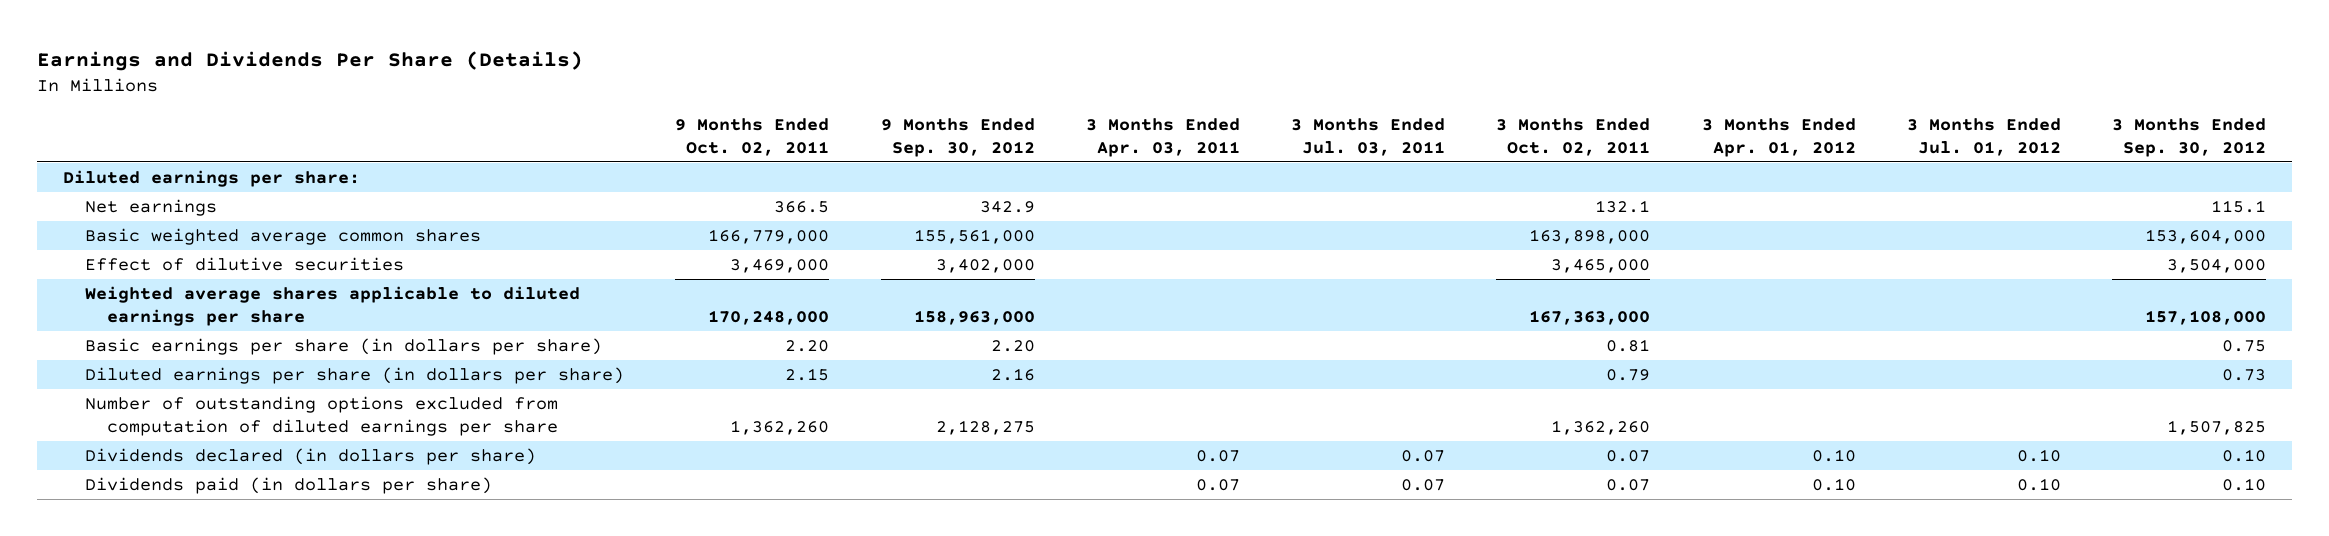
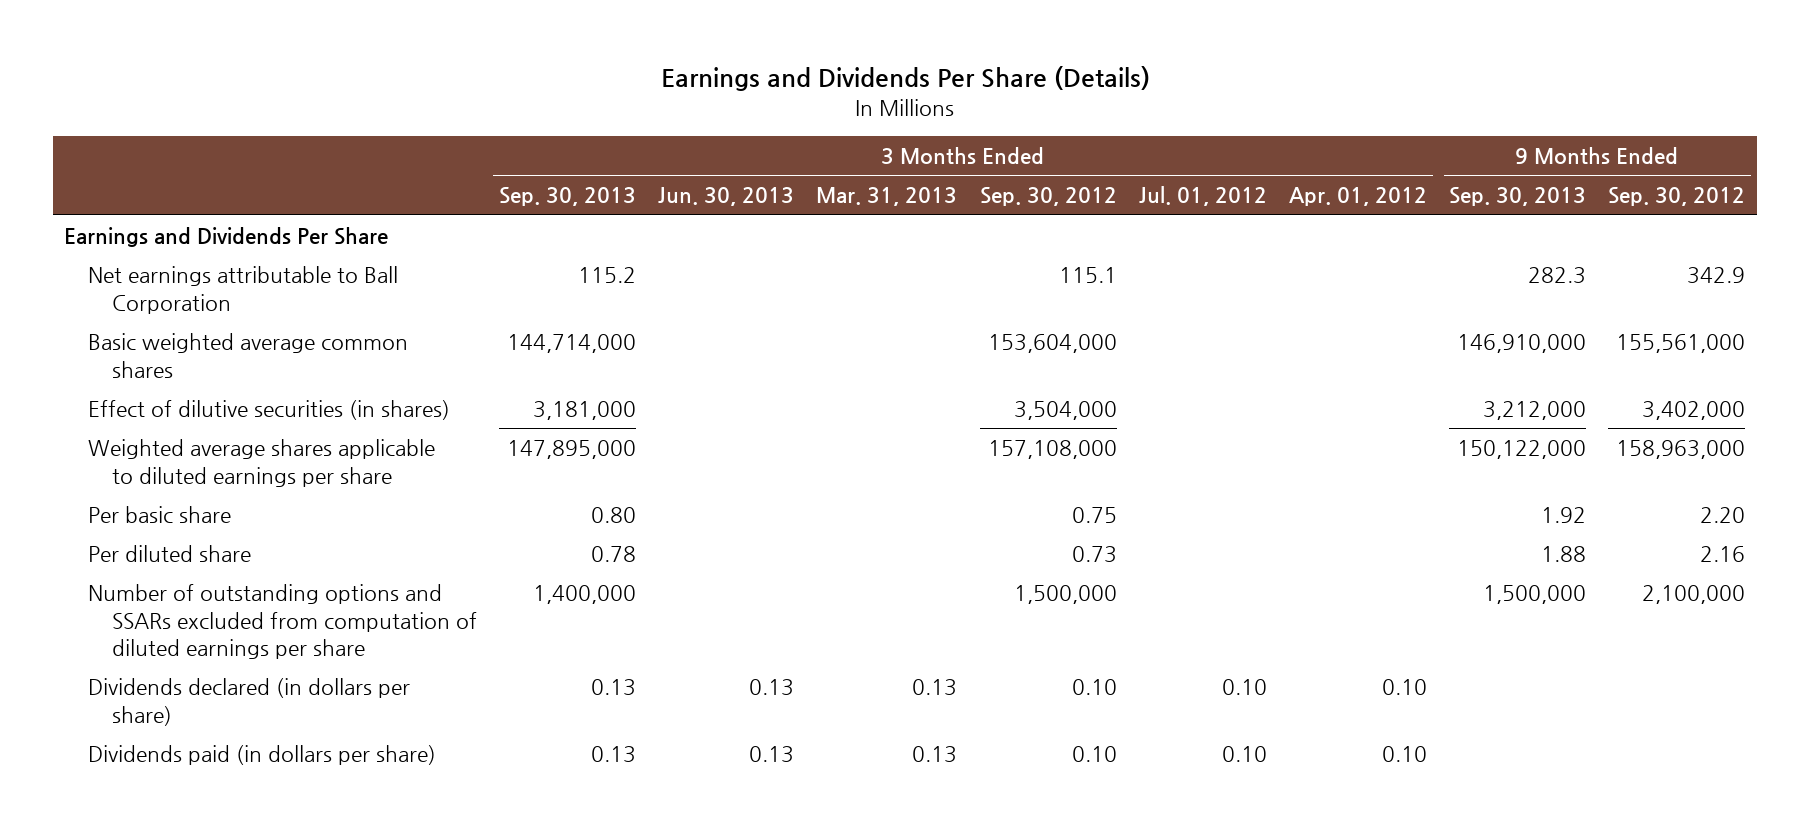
- | 9 Months Ended Oct. 02, 2011 | 9 Months Ended Sep. 30, 2012 | 3 Months Ended Apr. 03, 2011 | 3 Months Ended Jul. 03, 2011 | 3 Months Ended Oct. 02, 2011 | 3 Months Ended Apr. 01, 2012 | 3 Months Ended Jul. 01, 2012 | 3 Months Ended Sep. 30, 2012
+ | 3 Months Ended Sep. 30, 2013 | 3 Months Ended Jun. 30, 2013 | 3 Months Ended Mar. 31, 2013 | 3 Months Ended Sep. 30, 2012 | 3 Months Ended Jul. 01, 2012 | 3 Months Ended Apr. 01, 2012 | 9 Months Ended Sep. 30, 2013 | 9 Months Ended Sep. 30, 2012
- Diluted earnings per share:
- Net earnings | 366.5 | 342.9 | | | 132.1 | | | 115.1
+ Earnings and Dividends Per Share
+ Net earnings attributable to Ball Corporation | 115.2 | | | 115.1 | | | 282.3 | 342.9
- Effect of dilutive securities | 3,469,000 | 3,402,000 | | | 3,465,000 | | | 3,504,000
+ Effect of dilutive securities (in shares) | 3,181,000 | | | 3,504,000 | | | 3,212,000 | 3,402,000
- Basic earnings per share (in dollars per share) | 2.20 | 2.20 | | | 0.81 | | | 0.75
- Diluted earnings per share (in dollars per share) | 2.15 | 2.16 | | | 0.79 | | | 0.73
- Number of outstanding options excluded from computation of diluted earnings per share | 1,362,260 | 2,128,275 | | | 1,362,260 | | | 1,507,825
+ Per basic share | 0.80 | | | 0.75 | | | 1.92 | 2.20
+ Per diluted share | 0.78 | | | 0.73 | | | 1.88 | 2.16
+ Number of outstanding options and SSARs excluded from computation of diluted earnings per share | 1,400,000 | | | 1,500,000 | | | 1,500,000 | 2,100,000

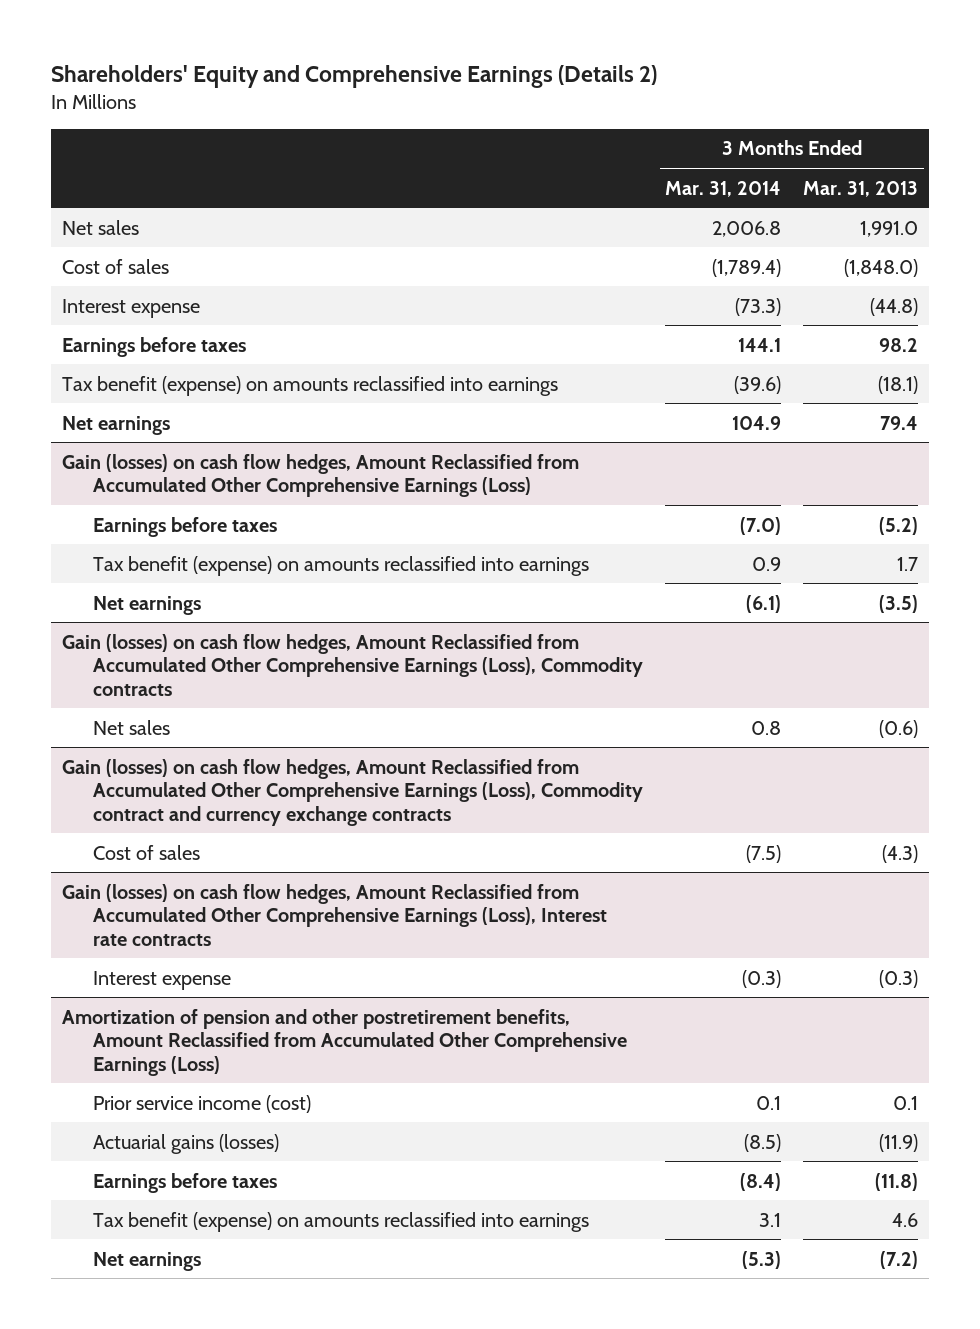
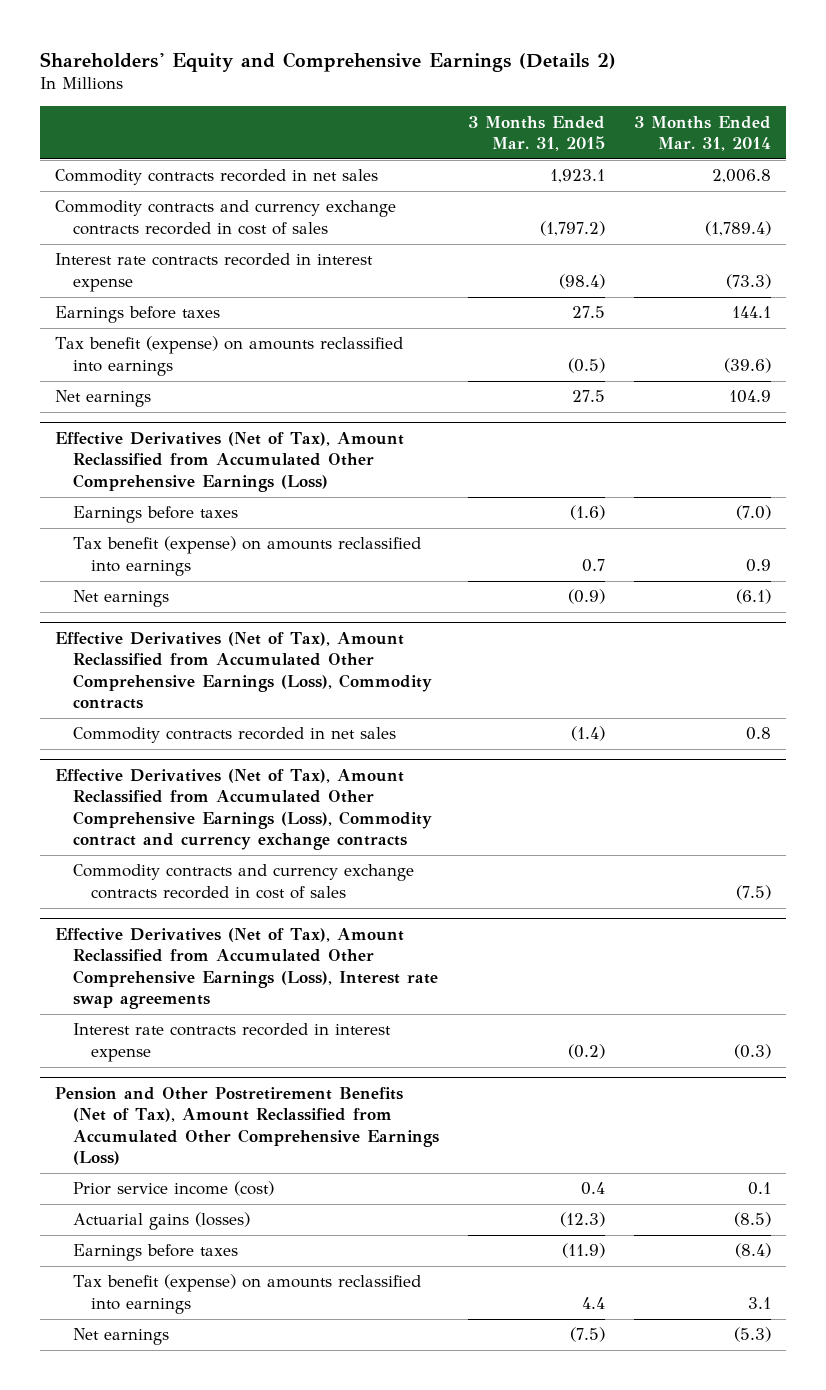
- | 3 Months Ended Mar. 31, 2014 | 3 Months Ended Mar. 31, 2013
+ | 3 Months Ended Mar. 31, 2015 | 3 Months Ended Mar. 31, 2014
- Net sales | 2,006.8 | 1,991.0
- Cost of sales | (1,789.4) | (1,848.0)
- Interest expense | (73.3) | (44.8)
+ Commodity contracts recorded in net sales | 1,923.1 | 2,006.8
+ Commodity contracts and currency exchange contracts recorded in cost of sales | (1,797.2) | (1,789.4)
+ Interest rate contracts recorded in interest expense | (98.4) | (73.3)
- Gain (losses) on cash flow hedges, Amount Reclassified from Accumulated Other Comprehensive Earnings (Loss)
+ Effective Derivatives (Net of Tax), Amount Reclassified from Accumulated Other Comprehensive Earnings (Loss)
- Gain (losses) on cash flow hedges, Amount Reclassified from Accumulated Other Comprehensive Earnings (Loss), Commodity contracts
- Net sales | 0.8 | (0.6)
- Gain (losses) on cash flow hedges, Amount Reclassified from Accumulated Other Comprehensive Earnings (Loss), Commodity contract and currency exchange contracts
- Cost of sales | (7.5) | (4.3)
- Gain (losses) on cash flow hedges, Amount Reclassified from Accumulated Other Comprehensive Earnings (Loss), Interest rate contracts
- Interest expense | (0.3) | (0.3)
- Amortization of pension and other postretirement benefits, Amount Reclassified from Accumulated Other Comprehensive Earnings (Loss)
+ Effective Derivatives (Net of Tax), Amount Reclassified from Accumulated Other Comprehensive Earnings (Loss), Commodity contracts
+ Commodity contracts recorded in net sales | (1.4) | 0.8
+ Effective Derivatives (Net of Tax), Amount Reclassified from Accumulated Other Comprehensive Earnings (Loss), Commodity contract and currency exchange contracts
+ Commodity contracts and currency exchange contracts recorded in cost of sales | | (7.5)
+ Effective Derivatives (Net of Tax), Amount Reclassified from Accumulated Other Comprehensive Earnings (Loss), Interest rate swap agreements
+ Interest rate contracts recorded in interest expense | (0.2) | (0.3)
+ Pension and Other Postretirement Benefits (Net of Tax), Amount Reclassified from Accumulated Other Comprehensive Earnings (Loss)

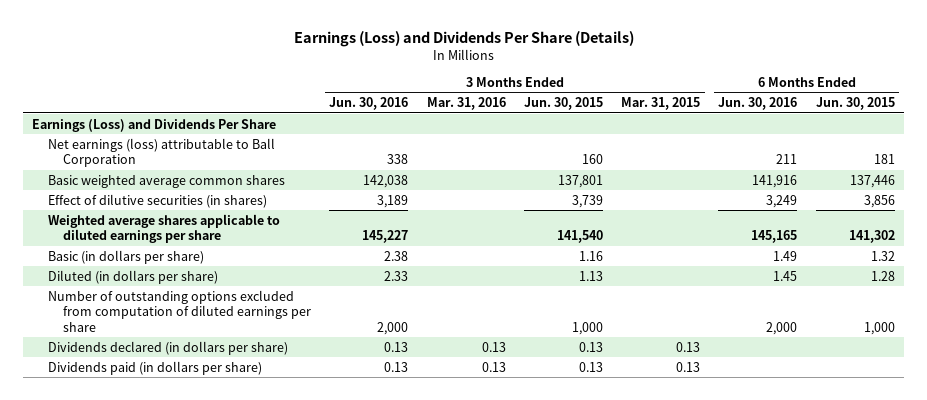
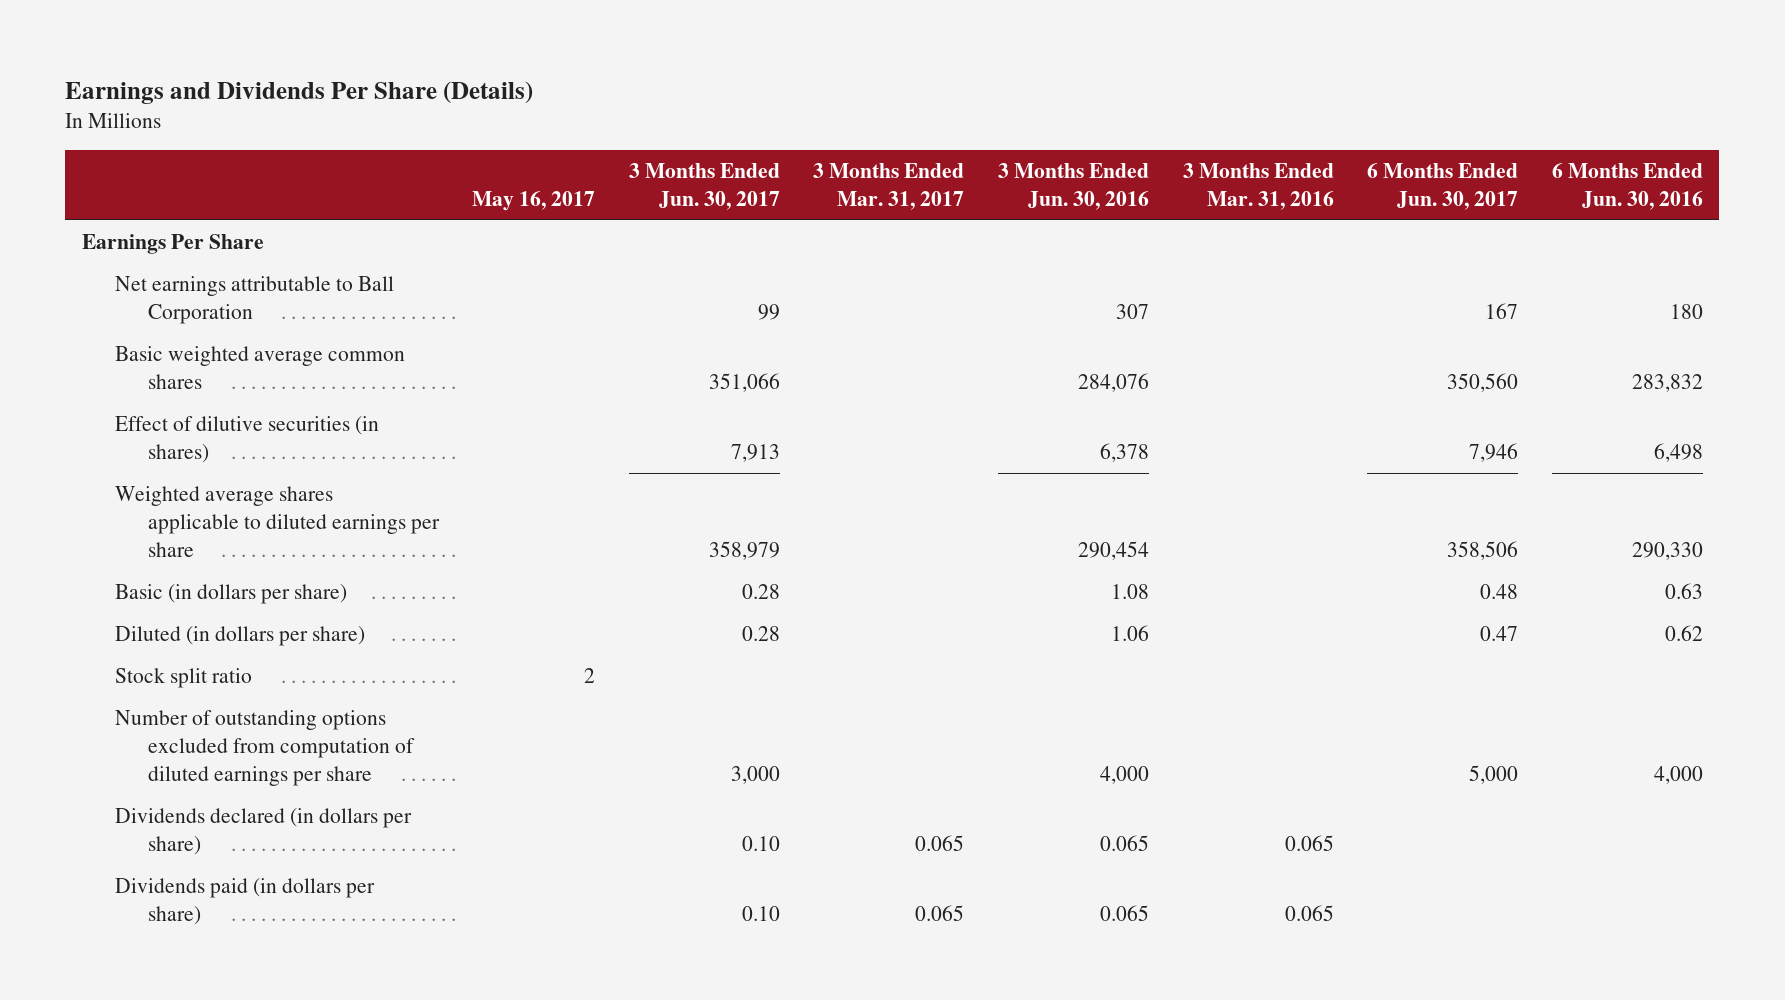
- Earnings (Loss) and Dividends Per Share (Details)
+ Earnings and Dividends Per Share (Details)
- | 3 Months Ended Jun. 30, 2016 | 3 Months Ended Mar. 31, 2016 | 3 Months Ended Jun. 30, 2015 | 3 Months Ended Mar. 31, 2015 | 6 Months Ended Jun. 30, 2016 | 6 Months Ended Jun. 30, 2015
+ | May 16, 2017 | 3 Months Ended Jun. 30, 2017 | 3 Months Ended Mar. 31, 2017 | 3 Months Ended Jun. 30, 2016 | 3 Months Ended Mar. 31, 2016 | 6 Months Ended Jun. 30, 2017 | 6 Months Ended Jun. 30, 2016
- Earnings (Loss) and Dividends Per Share
- Net earnings (loss) attributable to Ball Corporation | 338 | | 160 | | 211 | 181
- Basic weighted average common shares | 142,038 | | 137,801 | | 141,916 | 137,446
- Effect of dilutive securities (in shares) | 3,189 | | 3,739 | | 3,249 | 3,856
- Weighted average shares applicable to diluted earnings per share | 145,227 | | 141,540 | | 145,165 | 141,302
- Basic (in dollars per share) | 2.38 | | 1.16 | | 1.49 | 1.32
- Diluted (in dollars per share) | 2.33 | | 1.13 | | 1.45 | 1.28
- Number of outstanding options excluded from computation of diluted earnings per share | 2,000 | | 1,000 | | 2,000 | 1,000
- Dividends declared (in dollars per share) | 0.13 | 0.13 | 0.13 | 0.13 | |
- Dividends paid (in dollars per share) | 0.13 | 0.13 | 0.13 | 0.13 | |
+ Earnings Per Share
+ Net earnings attributable to Ball Corporation | | 99 | | 307 | | 167 | 180
+ Basic weighted average common shares | | 351,066 | | 284,076 | | 350,560 | 283,832
+ Effect of dilutive securities (in shares) | | 7,913 | | 6,378 | | 7,946 | 6,498
+ Weighted average shares applicable to diluted earnings per share | | 358,979 | | 290,454 | | 358,506 | 290,330
+ Basic (in dollars per share) | | 0.28 | | 1.08 | | 0.48 | 0.63
+ Diluted (in dollars per share) | | 0.28 | | 1.06 | | 0.47 | 0.62
+ Stock split ratio | 2 | | | | | |
+ Number of outstanding options excluded from computation of diluted earnings per share | | 3,000 | | 4,000 | | 5,000 | 4,000
+ Dividends declared (in dollars per share) | | 0.10 | 0.065 | 0.065 | 0.065 | |
+ Dividends paid (in dollars per share) | | 0.10 | 0.065 | 0.065 | 0.065 | |

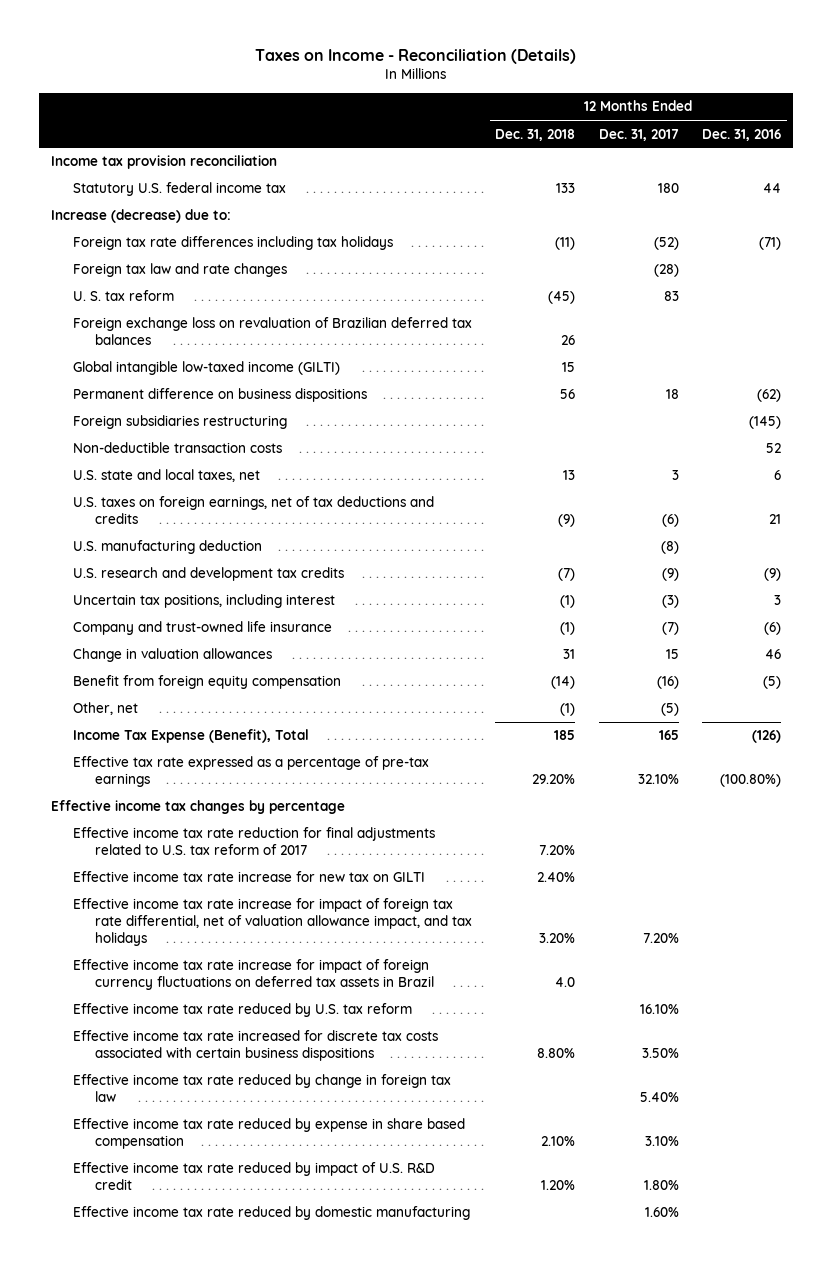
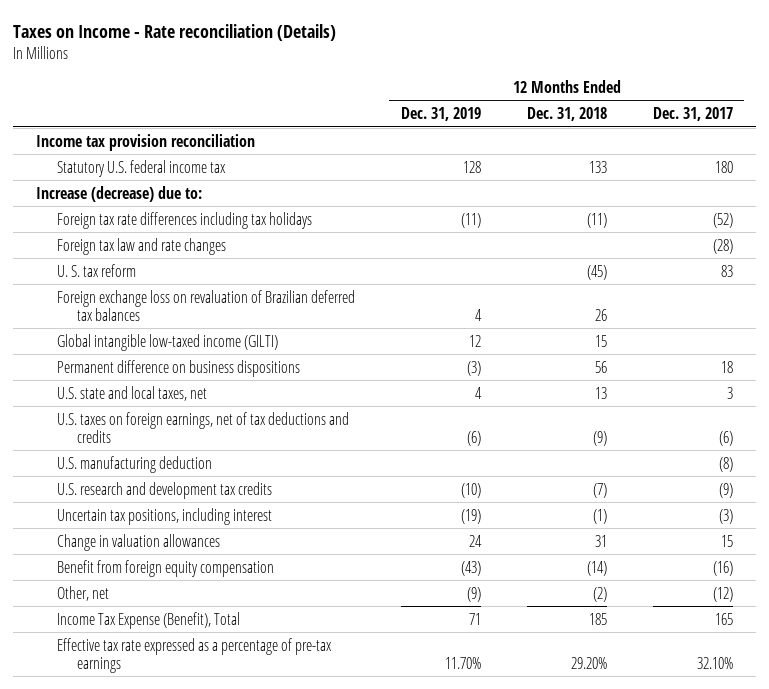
- Taxes on Income - Reconciliation (Details)
+ Taxes on Income - Rate reconciliation (Details)
- | 12 Months Ended Dec. 31, 2018 | 12 Months Ended Dec. 31, 2017 | 12 Months Ended Dec. 31, 2016
+ | 12 Months Ended Dec. 31, 2019 | 12 Months Ended Dec. 31, 2018 | 12 Months Ended Dec. 31, 2017
- Foreign subsidiaries restructuring | | | (145)
- Non-deductible transaction costs | | | 52
- Company and trust-owned life insurance | (1) | (7) | (6)
- Other, net | (1) | (5) |
+ Other, net | (9) | (2) | (12)
- Effective income tax changes by percentage
- Effective income tax rate reduction for final adjustments related to U.S. tax reform of 2017 | 7.20% | |
- Effective income tax rate increase for new tax on GILTI | 2.40% | |
- Effective income tax rate increase for impact of foreign tax rate differential, net of valuation allowance impact, and tax holidays | 3.20% | 7.20% |
- Effective income tax rate increase for impact of foreign currency fluctuations on deferred tax assets in Brazil | 4.0 | |
- Effective income tax rate reduced by U.S. tax reform | | 16.10% |
- Effective income tax rate increased for discrete tax costs associated with certain business dispositions | 8.80% | 3.50% |
- Effective income tax rate reduced by change in foreign tax law | | 5.40% |
- Effective income tax rate reduced by expense in share based compensation | 2.10% | 3.10% |
- Effective income tax rate reduced by impact of U.S. R&D credit | 1.20% | 1.80% |
- Effective income tax rate reduced by domestic manufacturing | | 1.60% |

